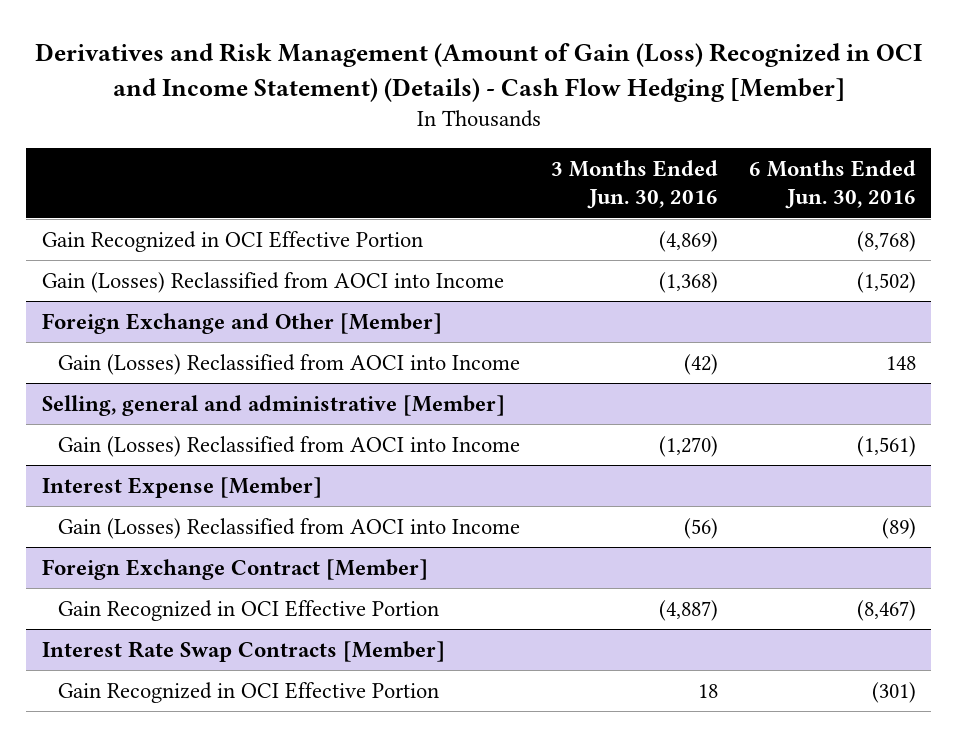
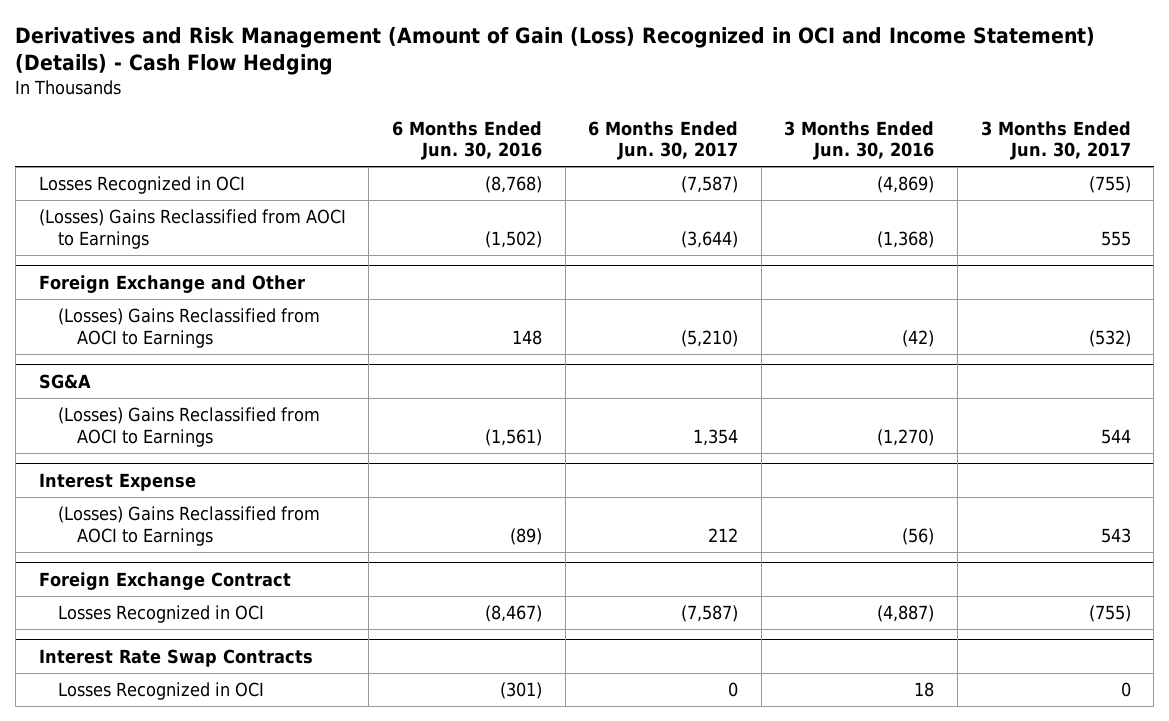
- Derivatives and Risk Management (Amount of Gain (Loss) Recognized in OCI and Income Statement) (Details) - Cash Flow Hedging [Member]
+ Derivatives and Risk Management (Amount of Gain (Loss) Recognized in OCI and Income Statement) (Details) - Cash Flow Hedging
- | 3 Months Ended Jun. 30, 2016 | 6 Months Ended Jun. 30, 2016
+ | 6 Months Ended Jun. 30, 2016 | 6 Months Ended Jun. 30, 2017 | 3 Months Ended Jun. 30, 2016 | 3 Months Ended Jun. 30, 2017
- Gain Recognized in OCI Effective Portion | (4,869) | (8,768)
- Gain (Losses) Reclassified from AOCI into Income | (1,368) | (1,502)
- Foreign Exchange and Other [Member]
- Gain (Losses) Reclassified from AOCI into Income | (42) | 148
- Selling, general and administrative [Member]
- Gain (Losses) Reclassified from AOCI into Income | (1,270) | (1,561)
- Interest Expense [Member]
- Gain (Losses) Reclassified from AOCI into Income | (56) | (89)
- Foreign Exchange Contract [Member]
- Gain Recognized in OCI Effective Portion | (4,887) | (8,467)
- Interest Rate Swap Contracts [Member]
- Gain Recognized in OCI Effective Portion | 18 | (301)
+ Losses Recognized in OCI | (8,768) | (7,587) | (4,869) | (755)
+ (Losses) Gains Reclassified from AOCI to Earnings | (1,502) | (3,644) | (1,368) | 555
+ Foreign Exchange and Other
+ (Losses) Gains Reclassified from AOCI to Earnings | 148 | (5,210) | (42) | (532)
+ SG&A
+ (Losses) Gains Reclassified from AOCI to Earnings | (1,561) | 1,354 | (1,270) | 544
+ Interest Expense
+ (Losses) Gains Reclassified from AOCI to Earnings | (89) | 212 | (56) | 543
+ Foreign Exchange Contract
+ Losses Recognized in OCI | (8,467) | (7,587) | (4,887) | (755)
+ Interest Rate Swap Contracts
+ Losses Recognized in OCI | (301) | 0 | 18 | 0

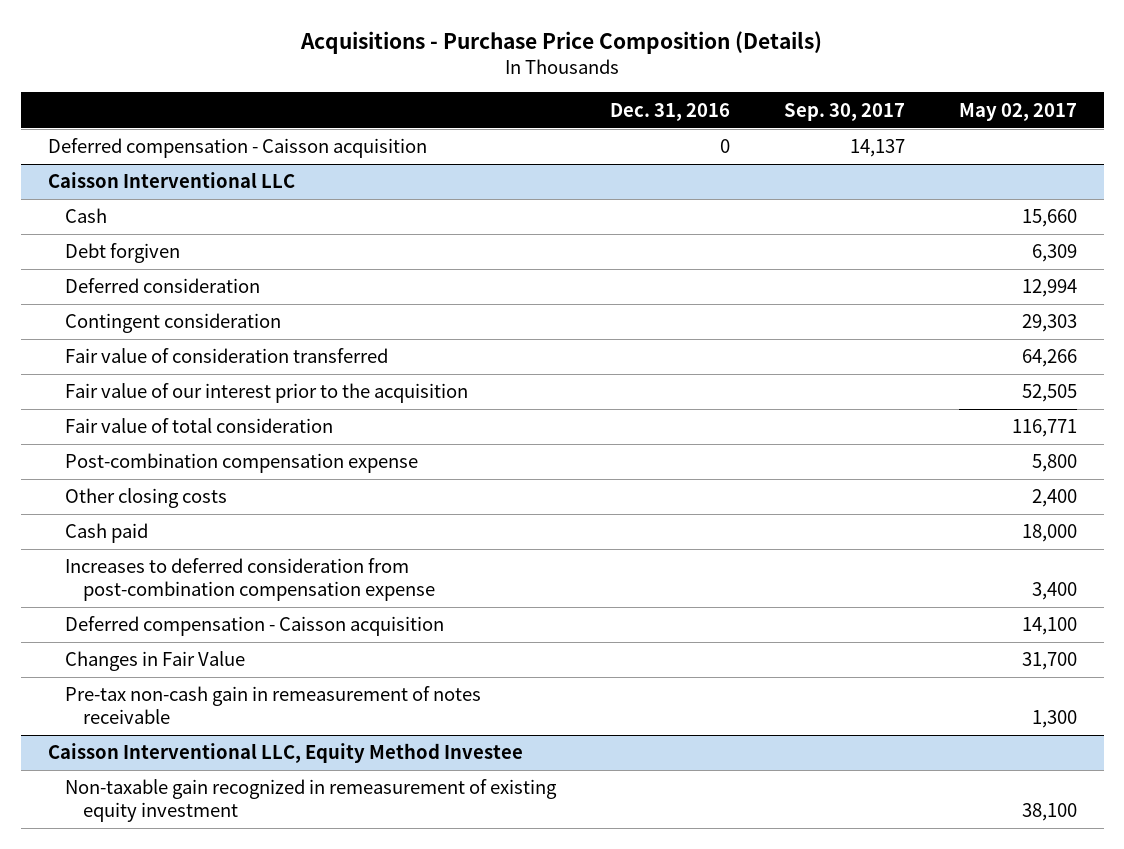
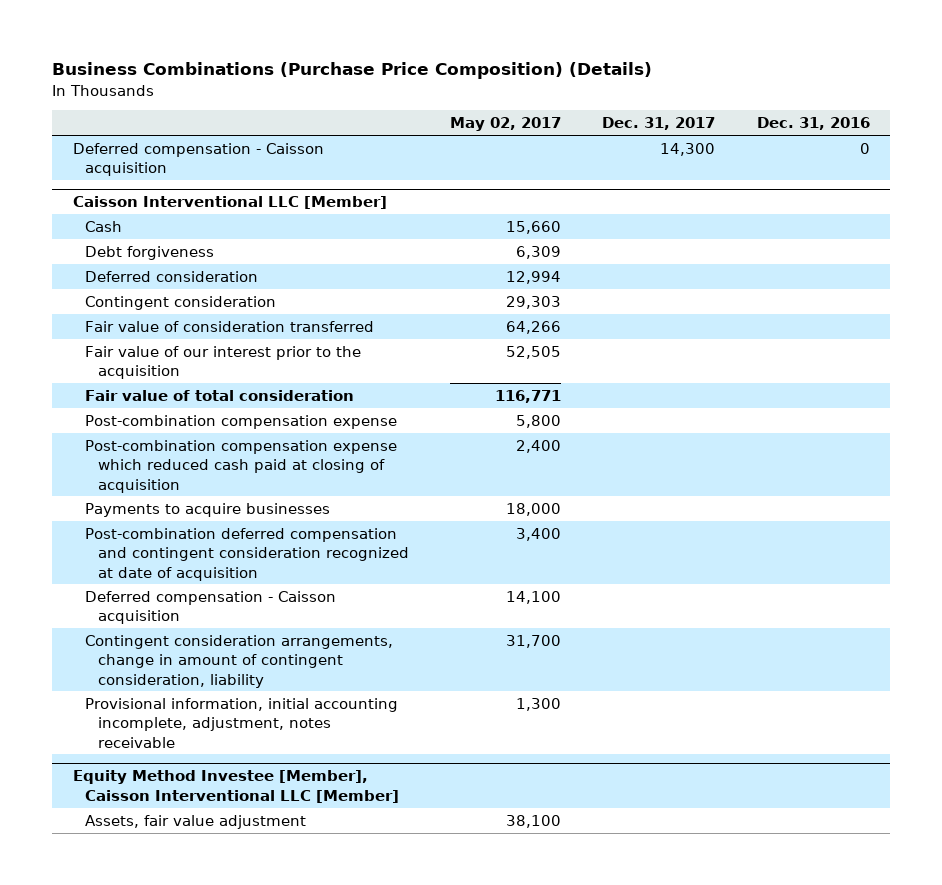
- Acquisitions - Purchase Price Composition (Details)
+ Business Combinations (Purchase Price Composition) (Details)
- | Dec. 31, 2016 | Sep. 30, 2017 | May 02, 2017
+ | May 02, 2017 | Dec. 31, 2017 | Dec. 31, 2016
- Caisson Interventional LLC
+ Caisson Interventional LLC [Member]
- Debt forgiven | | | 6,309
+ Debt forgiveness | 6,309 | |
- Other closing costs | | | 2,400
- Cash paid | | | 18,000
- Increases to deferred consideration from post-combination compensation expense | | | 3,400
+ Post-combination compensation expense which reduced cash paid at closing of acquisition | 2,400 | |
+ Payments to acquire businesses | 18,000 | |
+ Post-combination deferred compensation and contingent consideration recognized at date of acquisition | 3,400 | |
- Changes in Fair Value | | | 31,700
- Pre-tax non-cash gain in remeasurement of notes receivable | | | 1,300
- Caisson Interventional LLC, Equity Method Investee
- Non-taxable gain recognized in remeasurement of existing equity investment | | | 38,100
+ Contingent consideration arrangements, change in amount of contingent consideration, liability | 31,700 | |
+ Provisional information, initial accounting incomplete, adjustment, notes receivable | 1,300 | |
+ Equity Method Investee [Member], Caisson Interventional LLC [Member]
+ Assets, fair value adjustment | 38,100 | |

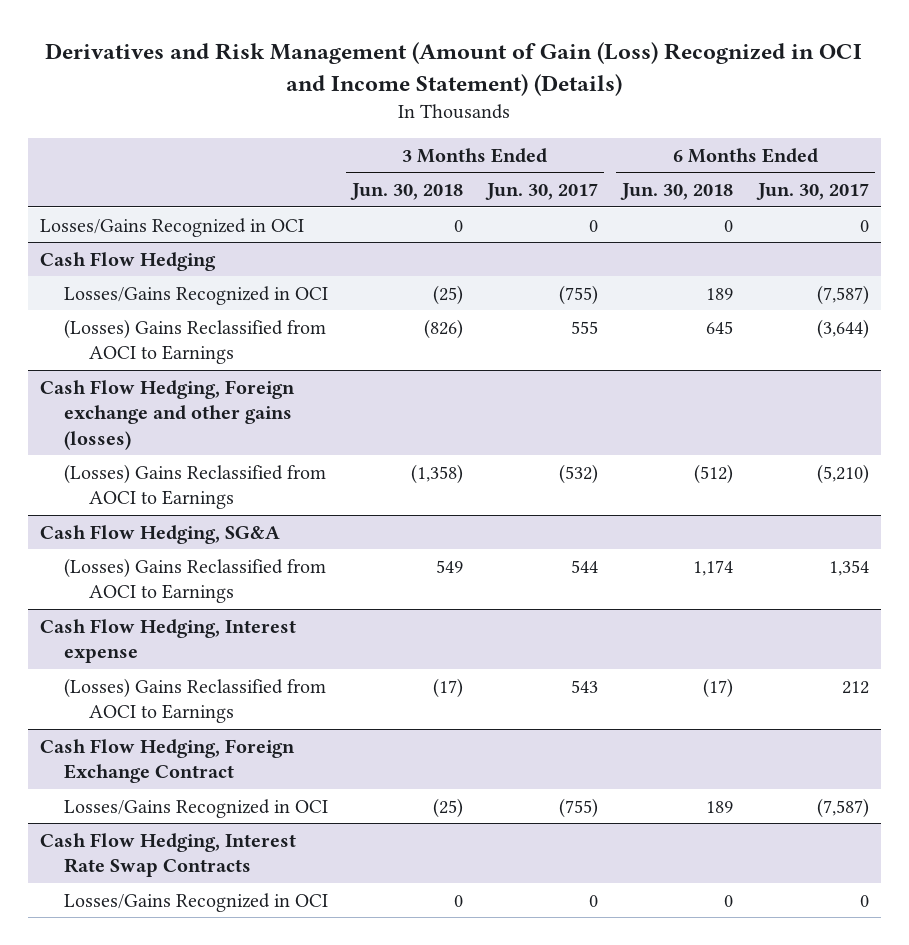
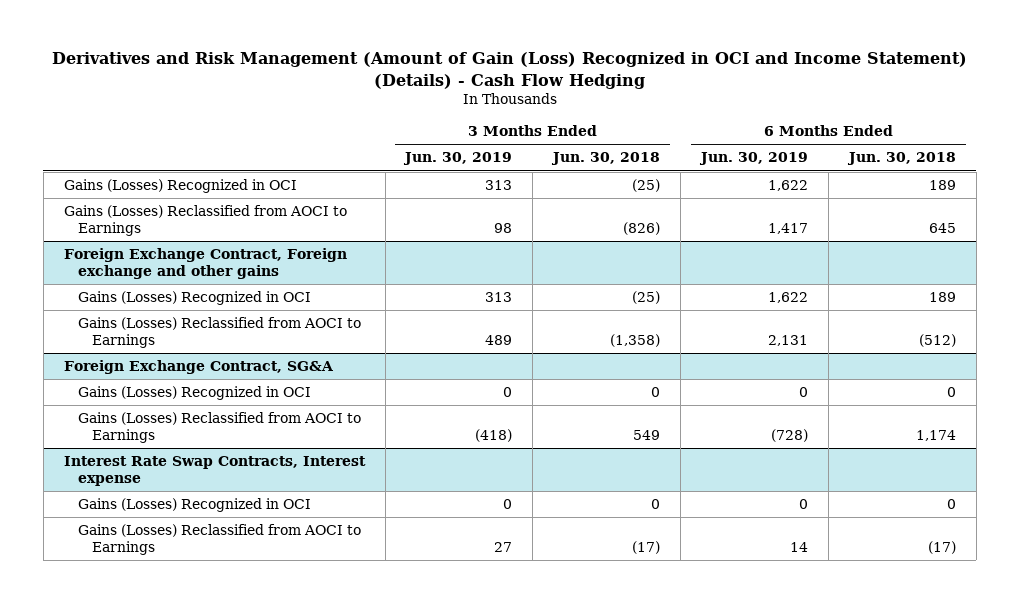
- Derivatives and Risk Management (Amount of Gain (Loss) Recognized in OCI and Income Statement) (Details)
+ Derivatives and Risk Management (Amount of Gain (Loss) Recognized in OCI and Income Statement) (Details) - Cash Flow Hedging
- | 3 Months Ended Jun. 30, 2018 | 3 Months Ended Jun. 30, 2017 | 6 Months Ended Jun. 30, 2018 | 6 Months Ended Jun. 30, 2017
+ | 3 Months Ended Jun. 30, 2019 | 3 Months Ended Jun. 30, 2018 | 6 Months Ended Jun. 30, 2019 | 6 Months Ended Jun. 30, 2018
- Losses/Gains Recognized in OCI | 0 | 0 | 0 | 0
- Cash Flow Hedging
- Losses/Gains Recognized in OCI | (25) | (755) | 189 | (7,587)
- (Losses) Gains Reclassified from AOCI to Earnings | (826) | 555 | 645 | (3,644)
- Cash Flow Hedging, Foreign exchange and other gains (losses)
- (Losses) Gains Reclassified from AOCI to Earnings | (1,358) | (532) | (512) | (5,210)
- Cash Flow Hedging, SG&A
- (Losses) Gains Reclassified from AOCI to Earnings | 549 | 544 | 1,174 | 1,354
- Cash Flow Hedging, Interest expense
- (Losses) Gains Reclassified from AOCI to Earnings | (17) | 543 | (17) | 212
- Cash Flow Hedging, Foreign Exchange Contract
- Losses/Gains Recognized in OCI | (25) | (755) | 189 | (7,587)
- Cash Flow Hedging, Interest Rate Swap Contracts
- Losses/Gains Recognized in OCI | 0 | 0 | 0 | 0
+ Gains (Losses) Recognized in OCI | 313 | (25) | 1,622 | 189
+ Gains (Losses) Reclassified from AOCI to Earnings | 98 | (826) | 1,417 | 645
+ Foreign Exchange Contract, Foreign exchange and other gains
+ Gains (Losses) Recognized in OCI | 313 | (25) | 1,622 | 189
+ Gains (Losses) Reclassified from AOCI to Earnings | 489 | (1,358) | 2,131 | (512)
+ Foreign Exchange Contract, SG&A
+ Gains (Losses) Recognized in OCI | 0 | 0 | 0 | 0
+ Gains (Losses) Reclassified from AOCI to Earnings | (418) | 549 | (728) | 1,174
+ Interest Rate Swap Contracts, Interest expense
+ Gains (Losses) Recognized in OCI | 0 | 0 | 0 | 0
+ Gains (Losses) Reclassified from AOCI to Earnings | 27 | (17) | 14 | (17)

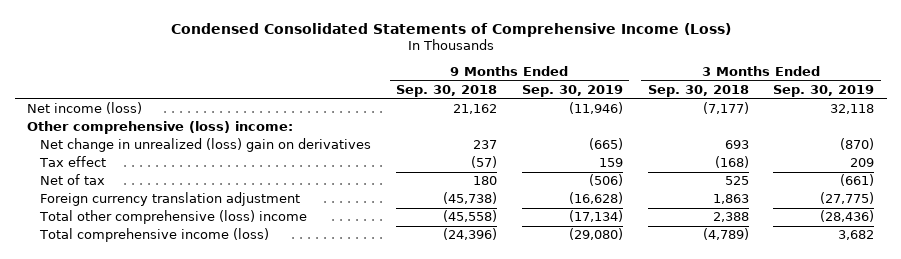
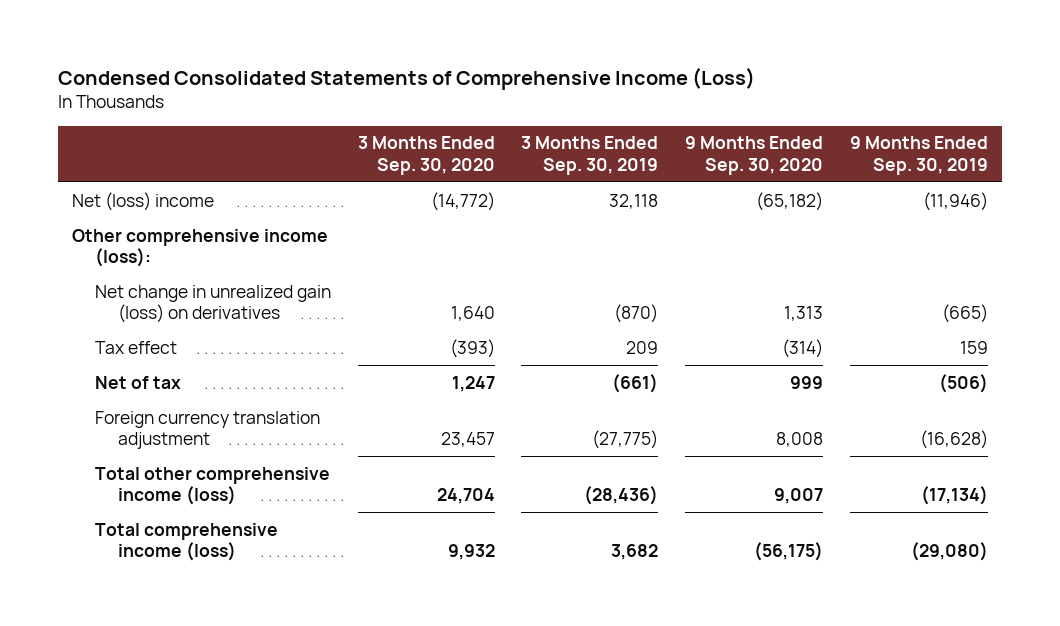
- | 9 Months Ended Sep. 30, 2018 | 9 Months Ended Sep. 30, 2019 | 3 Months Ended Sep. 30, 2018 | 3 Months Ended Sep. 30, 2019
+ | 3 Months Ended Sep. 30, 2020 | 3 Months Ended Sep. 30, 2019 | 9 Months Ended Sep. 30, 2020 | 9 Months Ended Sep. 30, 2019
- Net income (loss) | 21,162 | (11,946) | (7,177) | 32,118
- Other comprehensive (loss) income:
- Net change in unrealized (loss) gain on derivatives | 237 | (665) | 693 | (870)
+ Net (loss) income | (14,772) | 32,118 | (65,182) | (11,946)
+ Other comprehensive income (loss):
+ Net change in unrealized gain (loss) on derivatives | 1,640 | (870) | 1,313 | (665)
- Total other comprehensive (loss) income | (45,558) | (17,134) | 2,388 | (28,436)
+ Total other comprehensive income (loss) | 24,704 | (28,436) | 9,007 | (17,134)

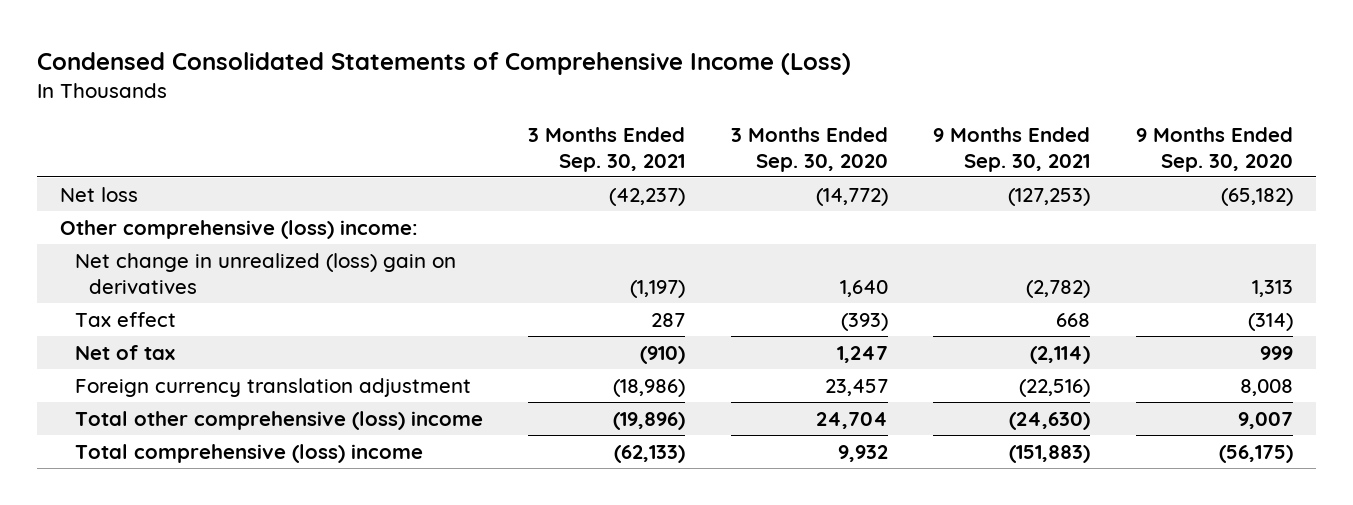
- | 3 Months Ended Sep. 30, 2020 | 3 Months Ended Sep. 30, 2019 | 9 Months Ended Sep. 30, 2020 | 9 Months Ended Sep. 30, 2019
+ | 3 Months Ended Sep. 30, 2021 | 3 Months Ended Sep. 30, 2020 | 9 Months Ended Sep. 30, 2021 | 9 Months Ended Sep. 30, 2020
- Net (loss) income | (14,772) | 32,118 | (65,182) | (11,946)
- Other comprehensive income (loss):
- Net change in unrealized gain (loss) on derivatives | 1,640 | (870) | 1,313 | (665)
+ Net loss | (42,237) | (14,772) | (127,253) | (65,182)
+ Other comprehensive (loss) income:
+ Net change in unrealized (loss) gain on derivatives | (1,197) | 1,640 | (2,782) | 1,313
- Total other comprehensive income (loss) | 24,704 | (28,436) | 9,007 | (17,134)
- Total comprehensive income (loss) | 9,932 | 3,682 | (56,175) | (29,080)
+ Total other comprehensive (loss) income | (19,896) | 24,704 | (24,630) | 9,007
+ Total comprehensive (loss) income | (62,133) | 9,932 | (151,883) | (56,175)

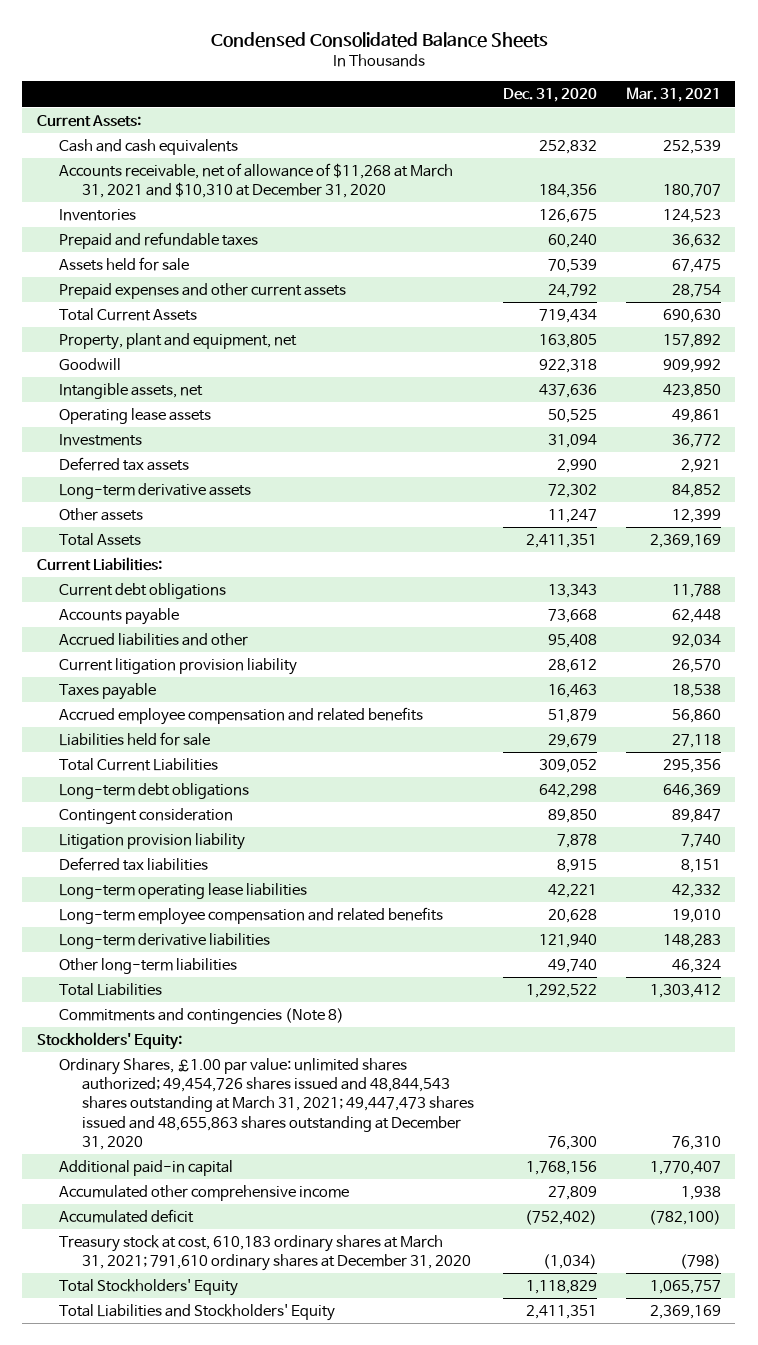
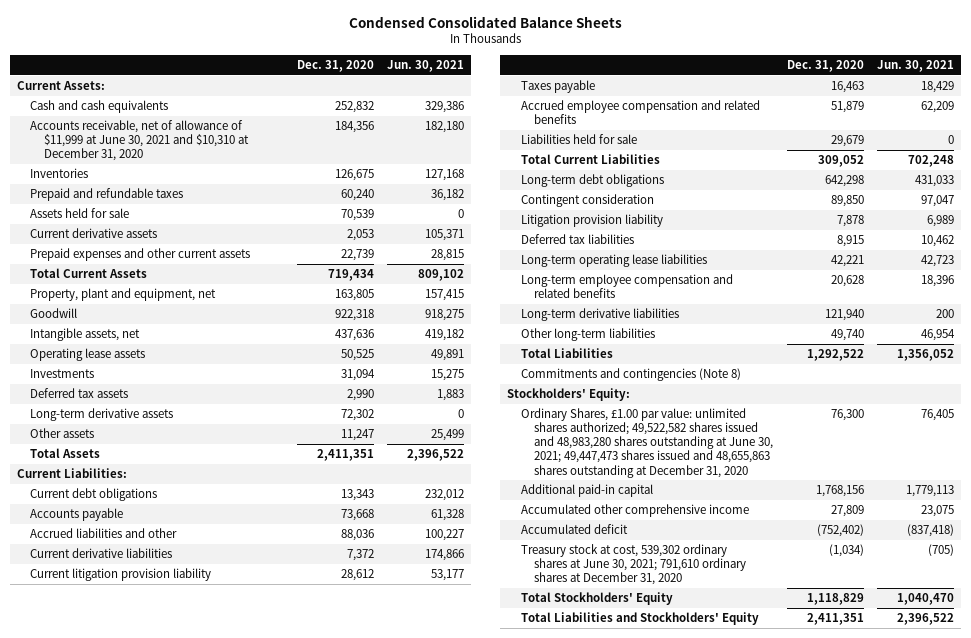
- | Dec. 31, 2020 | Mar. 31, 2021
+ | Dec. 31, 2020 | Jun. 30, 2021
- Accounts receivable, net of allowance of $11,268 at March 31, 2021 and $10,310 at December 31, 2020 | 184,356 | 180,707
+ Accounts receivable, net of allowance of $11,999 at June 30, 2021 and $10,310 at December 31, 2020 | 184,356 | 182,180
- Prepaid expenses and other current assets | 24,792 | 28,754
+ Current derivative assets | 2,053 | 105,371
+ Prepaid expenses and other current assets | 22,739 | 28,815
- Accrued liabilities and other | 95,408 | 92,034
+ Accrued liabilities and other | 88,036 | 100,227
+ Current derivative liabilities | 7,372 | 174,866
- Ordinary Shares, £1.00 par value: unlimited shares authorized; 49,454,726 shares issued and 48,844,543 shares outstanding at March 31, 2021; 49,447,473 shares issued and 48,655,863 shares outstanding at December 31, 2020 | 76,300 | 76,310
+ Ordinary Shares, £1.00 par value: unlimited shares authorized; 49,522,582 shares issued and 48,983,280 shares outstanding at June 30, 2021; 49,447,473 shares issued and 48,655,863 shares outstanding at December 31, 2020 | 76,300 | 76,405
- Treasury stock at cost, 610,183 ordinary shares at March 31, 2021; 791,610 ordinary shares at December 31, 2020 | (1,034) | (798)
+ Treasury stock at cost, 539,302 ordinary shares at June 30, 2021; 791,610 ordinary shares at December 31, 2020 | (1,034) | (705)

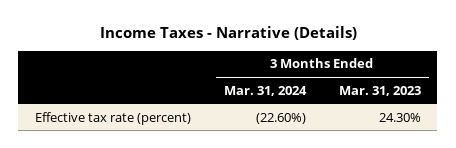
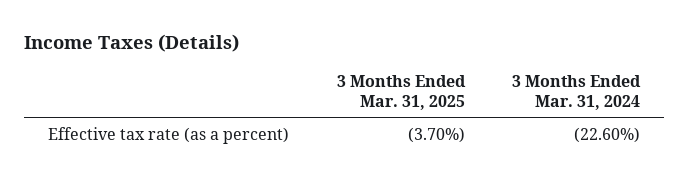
- Income Taxes - Narrative (Details)
+ Income Taxes (Details)
- | 3 Months Ended Mar. 31, 2024 | 3 Months Ended Mar. 31, 2023
+ | 3 Months Ended Mar. 31, 2025 | 3 Months Ended Mar. 31, 2024
- Effective tax rate (percent) | (22.60%) | 24.30%
+ Effective tax rate (as a percent) | (3.70%) | (22.60%)

